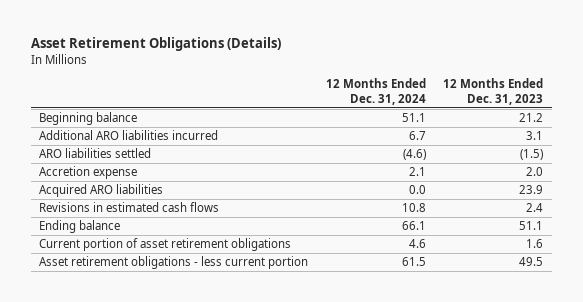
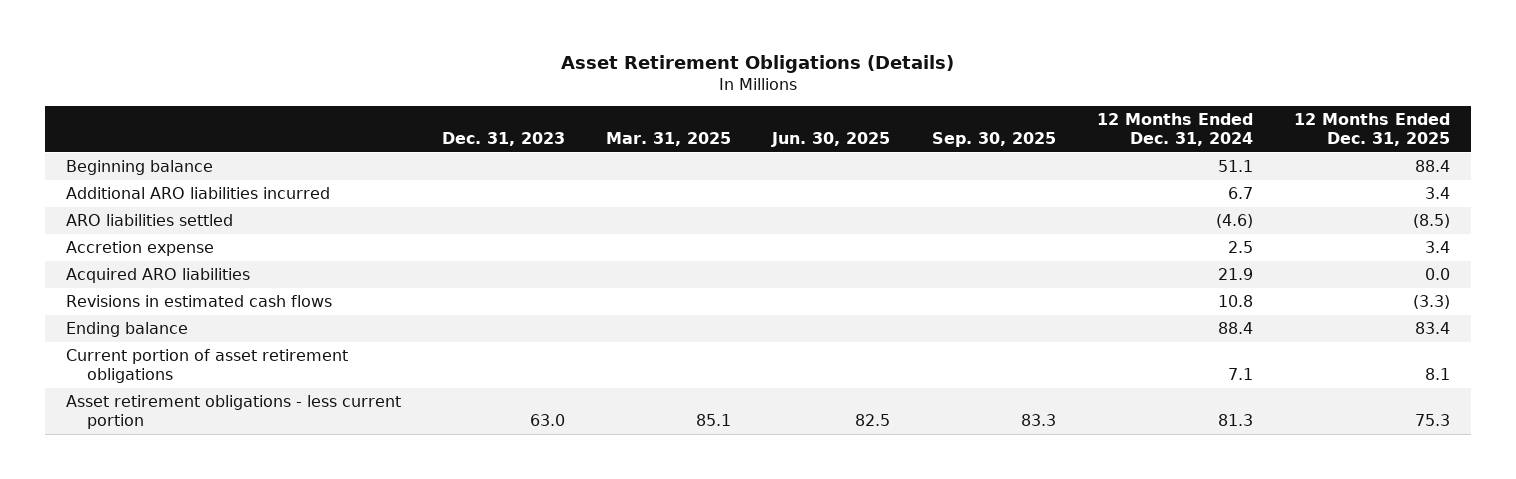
- | 12 Months Ended Dec. 31, 2024 | 12 Months Ended Dec. 31, 2023
+ | Dec. 31, 2023 | Mar. 31, 2025 | Jun. 30, 2025 | Sep. 30, 2025 | 12 Months Ended Dec. 31, 2024 | 12 Months Ended Dec. 31, 2025
- Accretion expense | 2.1 | 2.0
- Acquired ARO liabilities | 0.0 | 23.9
+ Accretion expense | | | | | 2.5 | 3.4
+ Acquired ARO liabilities | | | | | 21.9 | 0.0
- Ending balance | 66.1 | 51.1
- Current portion of asset retirement obligations | 4.6 | 1.6
- Asset retirement obligations - less current portion | 61.5 | 49.5
+ Ending balance | | | | | 88.4 | 83.4
+ Current portion of asset retirement obligations | | | | | 7.1 | 8.1
+ Asset retirement obligations - less current portion | 63.0 | 85.1 | 82.5 | 83.3 | 81.3 | 75.3

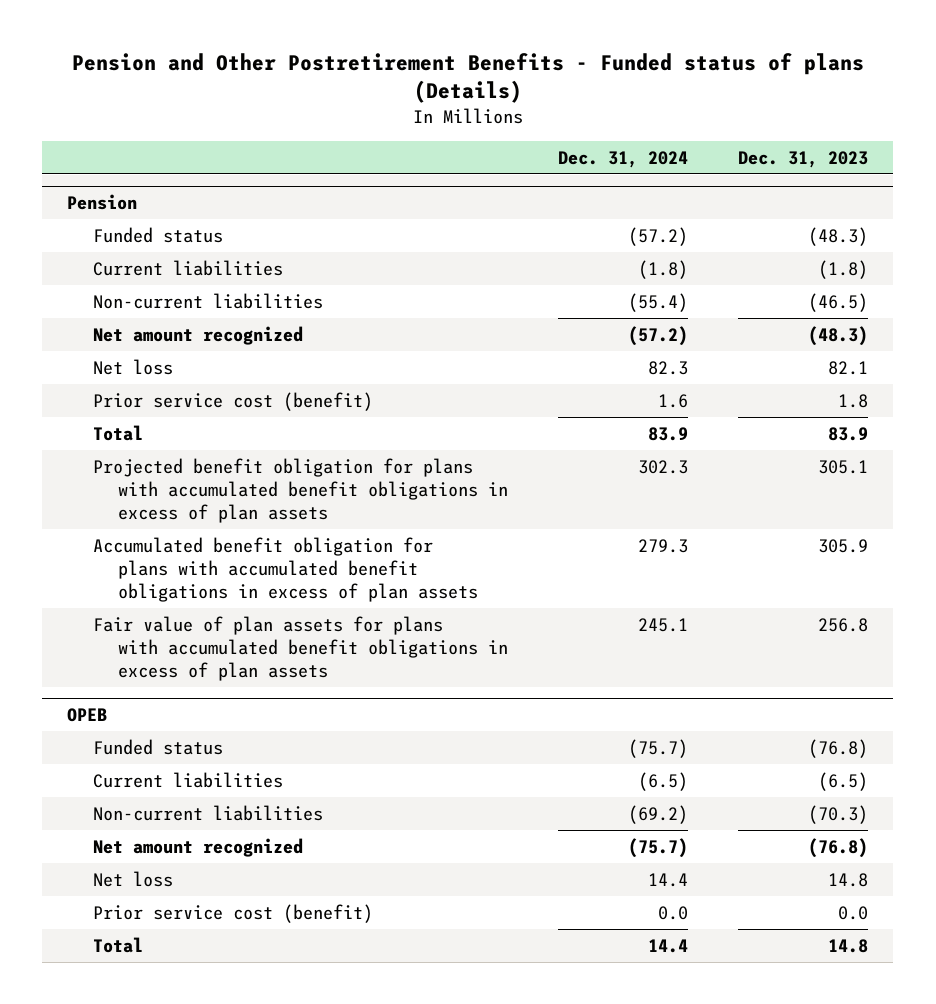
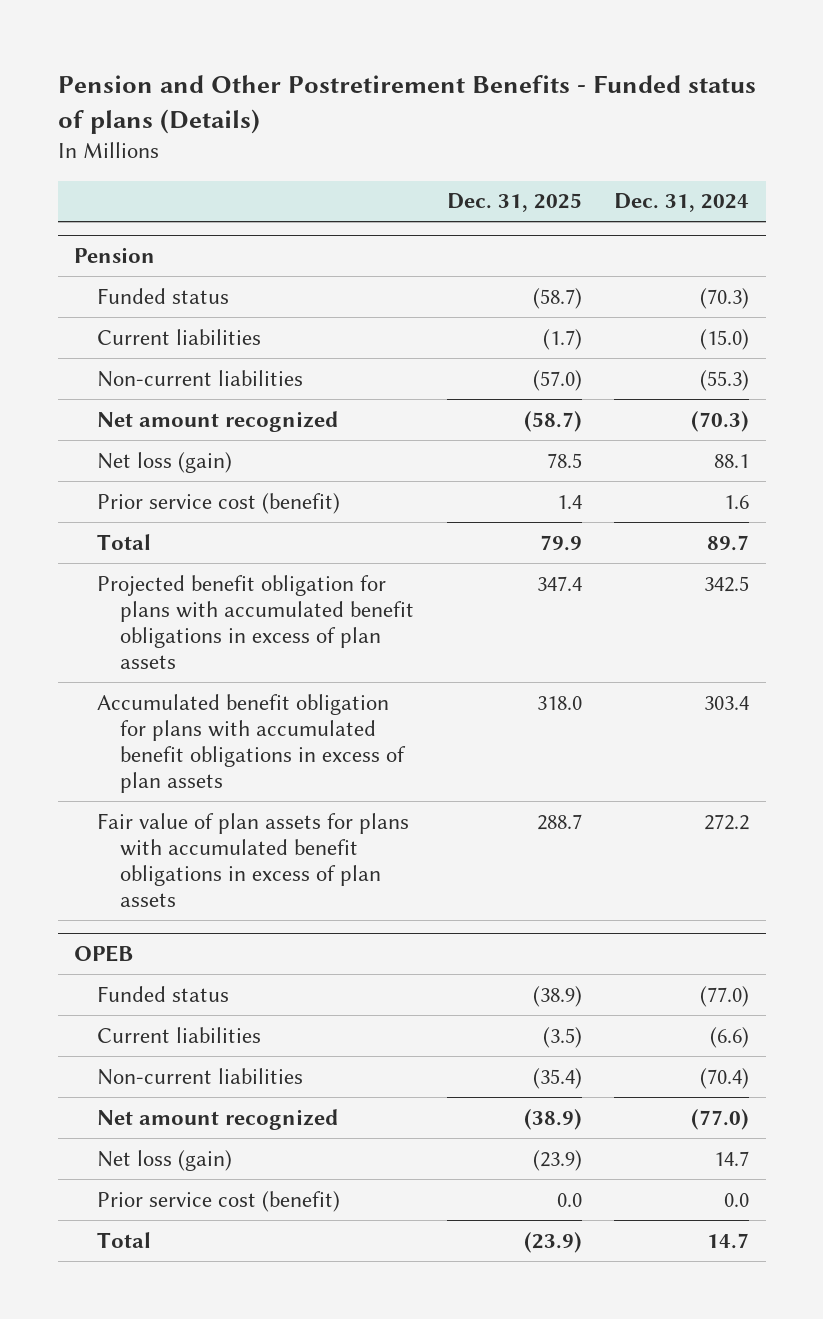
- | Dec. 31, 2024 | Dec. 31, 2023
+ | Dec. 31, 2025 | Dec. 31, 2024
@ Pension
- Funded status | (57.2) | (48.3)
- Current liabilities | (1.8) | (1.8)
- Non-current liabilities | (55.4) | (46.5)
- Net amount recognized | (57.2) | (48.3)
- Net loss | 82.3 | 82.1
+ Funded status | (58.7) | (70.3)
+ Current liabilities | (1.7) | (15.0)
+ Non-current liabilities | (57.0) | (55.3)
+ Net amount recognized | (58.7) | (70.3)
+ Net loss (gain) | 78.5 | 88.1
- Total | 83.9 | 83.9
- Projected benefit obligation for plans with accumulated benefit obligations in excess of plan assets | 302.3 | 305.1
- Accumulated benefit obligation for plans with accumulated benefit obligations in excess of plan assets | 279.3 | 305.9
- Fair value of plan assets for plans with accumulated benefit obligations in excess of plan assets | 245.1 | 256.8
+ Total | 79.9 | 89.7
+ Projected benefit obligation for plans with accumulated benefit obligations in excess of plan assets | 347.4 | 342.5
+ Accumulated benefit obligation for plans with accumulated benefit obligations in excess of plan assets | 318.0 | 303.4
+ Fair value of plan assets for plans with accumulated benefit obligations in excess of plan assets | 288.7 | 272.2
@ OPEB
- Funded status | (75.7) | (76.8)
- Current liabilities | (6.5) | (6.5)
- Non-current liabilities | (69.2) | (70.3)
- Net amount recognized | (75.7) | (76.8)
- Net loss | 14.4 | 14.8
+ Funded status | (38.9) | (77.0)
+ Current liabilities | (3.5) | (6.6)
+ Non-current liabilities | (35.4) | (70.4)
+ Net amount recognized | (38.9) | (77.0)
+ Net loss (gain) | (23.9) | 14.7
- Total | 14.4 | 14.8
+ Total | (23.9) | 14.7

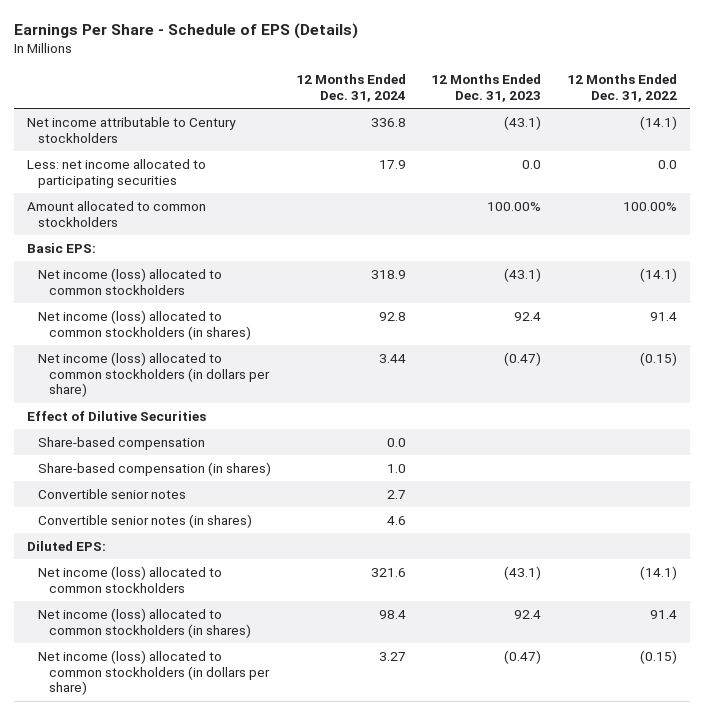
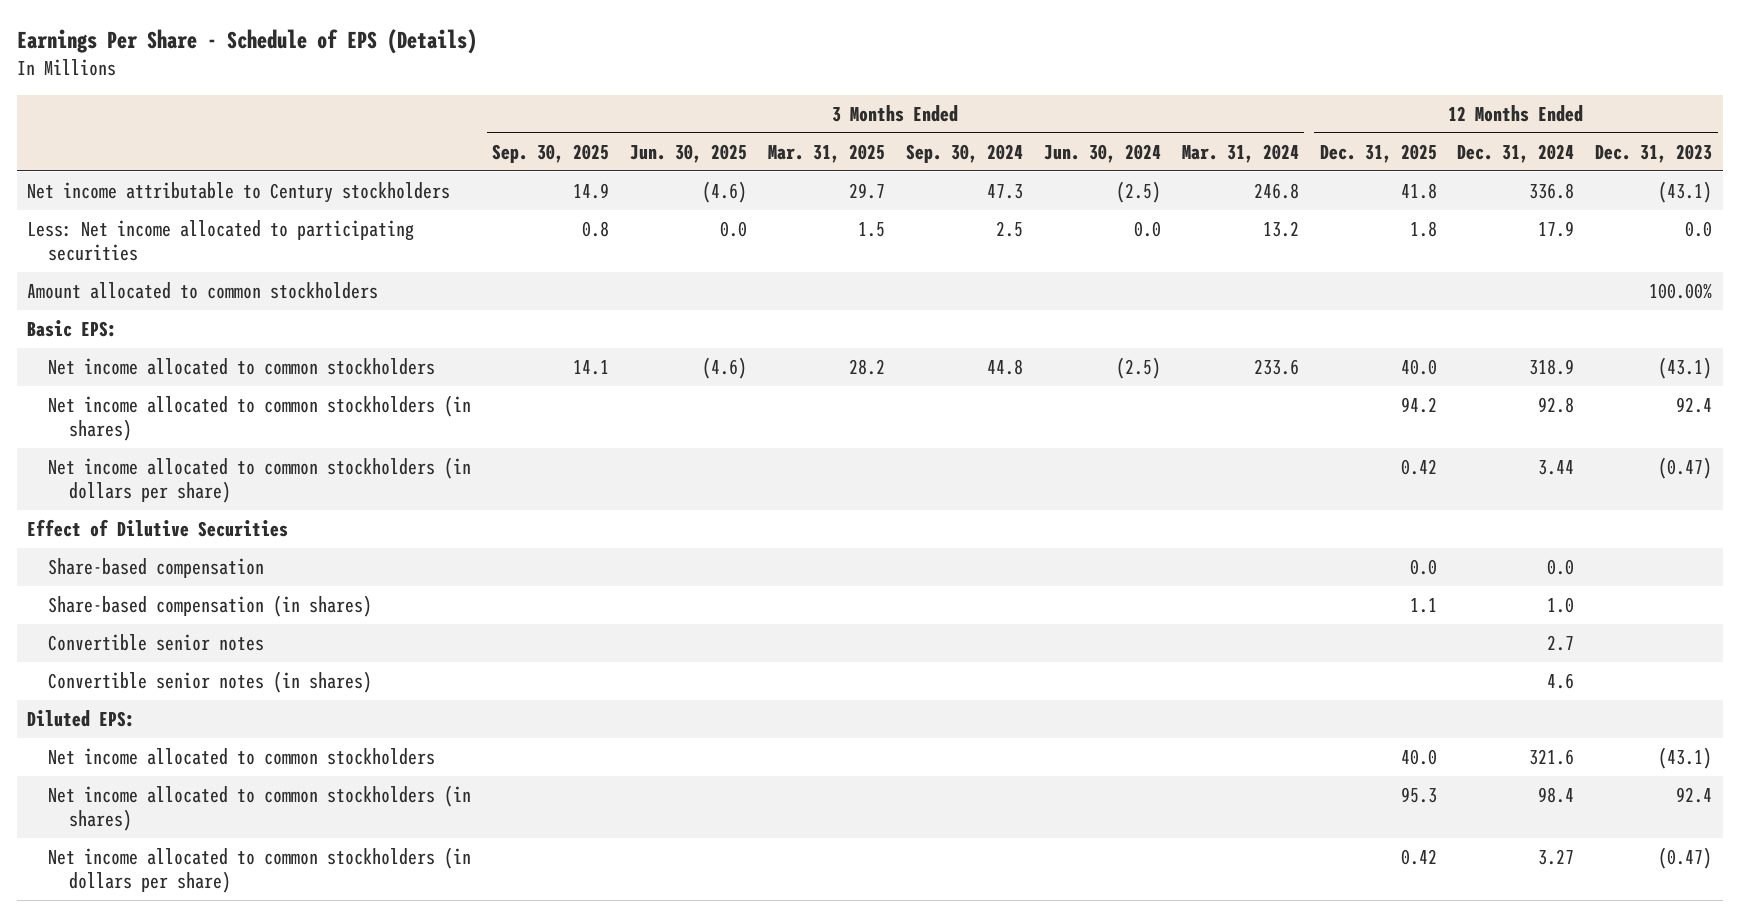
- | 12 Months Ended Dec. 31, 2024 | 12 Months Ended Dec. 31, 2023 | 12 Months Ended Dec. 31, 2022
+ | 3 Months Ended Sep. 30, 2025 | 3 Months Ended Jun. 30, 2025 | 3 Months Ended Mar. 31, 2025 | 3 Months Ended Sep. 30, 2024 | 3 Months Ended Jun. 30, 2024 | 3 Months Ended Mar. 31, 2024 | 12 Months Ended Dec. 31, 2025 | 12 Months Ended Dec. 31, 2024 | 12 Months Ended Dec. 31, 2023
- Less: net income allocated to participating securities | 17.9 | 0.0 | 0.0
+ Less: Net income allocated to participating securities | 0.8 | 0.0 | 1.5 | 2.5 | 0.0 | 13.2 | 1.8 | 17.9 | 0.0
- Net income (loss) allocated to common stockholders | 318.9 | (43.1) | (14.1)
- Net income (loss) allocated to common stockholders (in shares) | 92.8 | 92.4 | 91.4
- Net income (loss) allocated to common stockholders (in dollars per share) | 3.44 | (0.47) | (0.15)
+ Net income allocated to common stockholders | 14.1 | (4.6) | 28.2 | 44.8 | (2.5) | 233.6 | 40.0 | 318.9 | (43.1)
+ Net income allocated to common stockholders (in shares) | | | | | | | 94.2 | 92.8 | 92.4
+ Net income allocated to common stockholders (in dollars per share) | | | | | | | 0.42 | 3.44 | (0.47)
- Net income (loss) allocated to common stockholders | 321.6 | (43.1) | (14.1)
- Net income (loss) allocated to common stockholders (in shares) | 98.4 | 92.4 | 91.4
- Net income (loss) allocated to common stockholders (in dollars per share) | 3.27 | (0.47) | (0.15)
+ Net income allocated to common stockholders | | | | | | | 40.0 | 321.6 | (43.1)
+ Net income allocated to common stockholders (in shares) | | | | | | | 95.3 | 98.4 | 92.4
+ Net income allocated to common stockholders (in dollars per share) | | | | | | | 0.42 | 3.27 | (0.47)

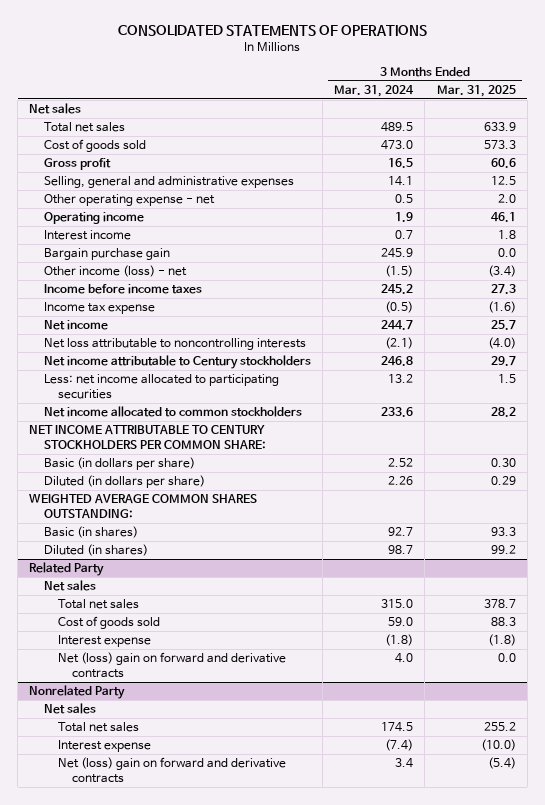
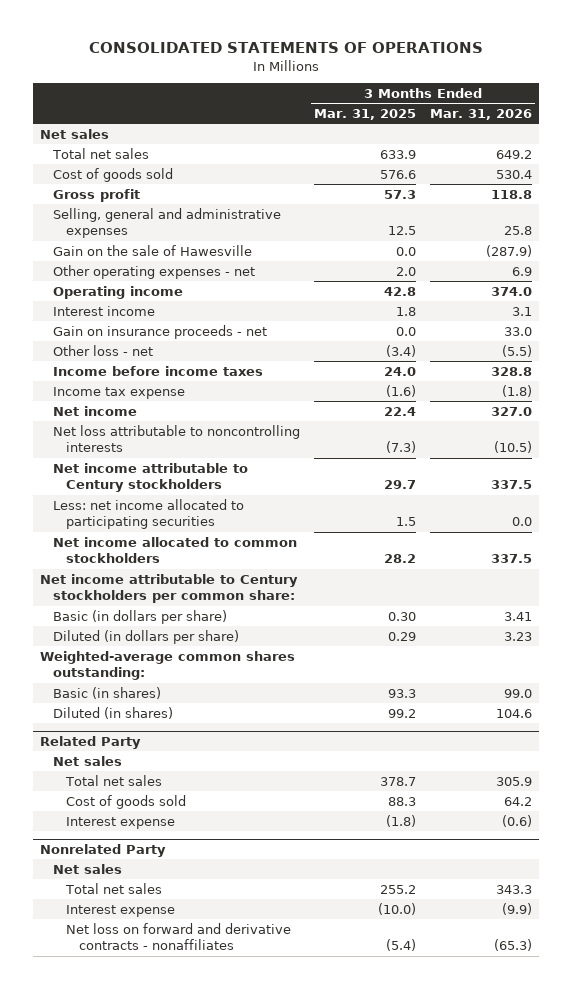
- | 3 Months Ended Mar. 31, 2024 | 3 Months Ended Mar. 31, 2025
+ | 3 Months Ended Mar. 31, 2025 | 3 Months Ended Mar. 31, 2026
- Cost of goods sold | 473.0 | 573.3
- Gross profit | 16.5 | 60.6
+ Cost of goods sold | 576.6 | 530.4
+ Gross profit | 57.3 | 118.8
- Other operating expense - net | 0.5 | 2.0
- Operating income | 1.9 | 46.1
+ Gain on the sale of Hawesville | 0.0 | (287.9)
+ Other operating expenses - net | 2.0 | 6.9
+ Operating income | 42.8 | 374.0
- Bargain purchase gain | 245.9 | 0.0
- Other income (loss) - net | (1.5) | (3.4)
- Income before income taxes | 245.2 | 27.3
+ Gain on insurance proceeds - net | 0.0 | 33.0
+ Other loss - net | (3.4) | (5.5)
+ Income before income taxes | 24.0 | 328.8
- Net income | 244.7 | 25.7
- Net loss attributable to noncontrolling interests | (2.1) | (4.0)
+ Net income | 22.4 | 327.0
+ Net loss attributable to noncontrolling interests | (7.3) | (10.5)
- NET INCOME ATTRIBUTABLE TO CENTURY STOCKHOLDERS PER COMMON SHARE:
+ Net income attributable to Century stockholders per common share:
- WEIGHTED AVERAGE COMMON SHARES OUTSTANDING:
+ Weighted-average common shares outstanding:
@ Related Party
- Net (loss) gain on forward and derivative contracts | 4.0 | 0.0
@ Nonrelated Party
- Net (loss) gain on forward and derivative contracts | 3.4 | (5.4)
+ Net loss on forward and derivative contracts - nonaffiliates | (5.4) | (65.3)

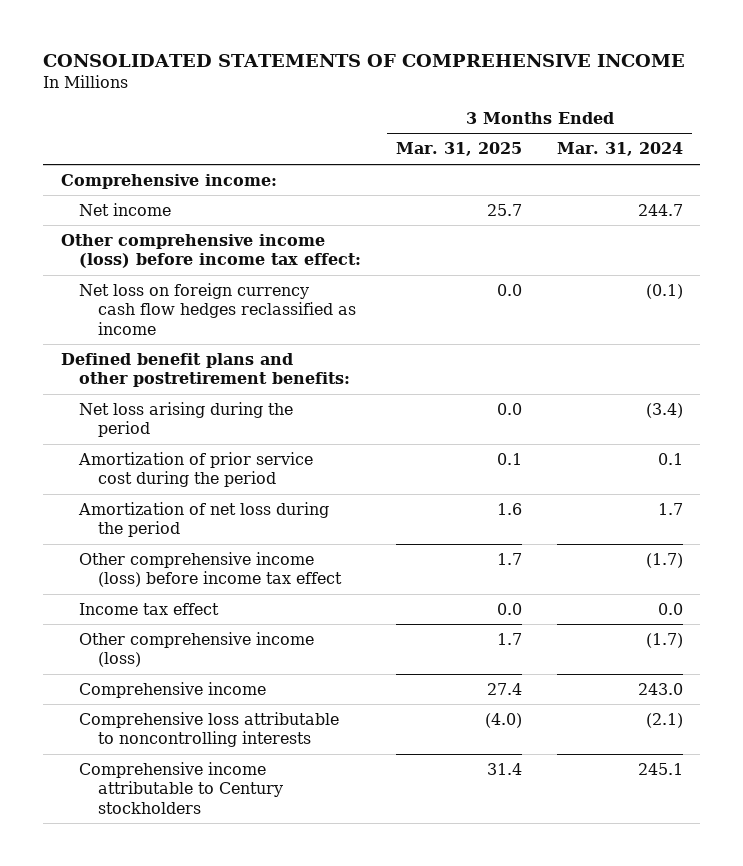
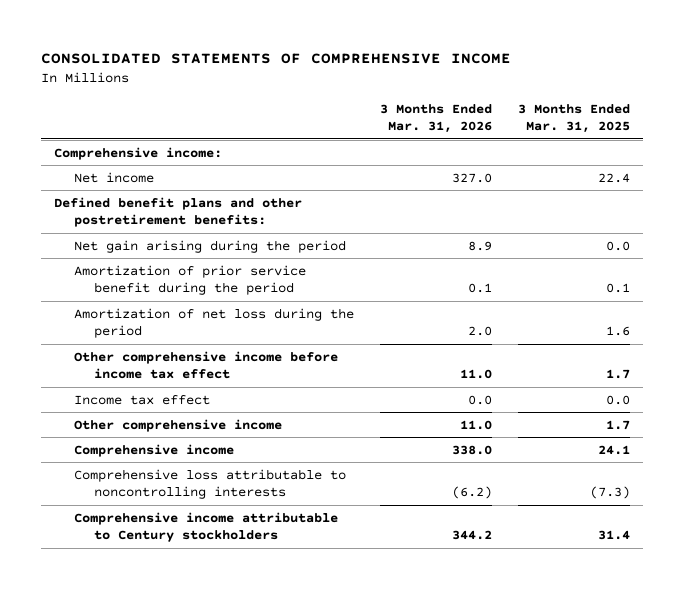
- | 3 Months Ended Mar. 31, 2025 | 3 Months Ended Mar. 31, 2024
+ | 3 Months Ended Mar. 31, 2026 | 3 Months Ended Mar. 31, 2025
- Net income | 25.7 | 244.7
- Other comprehensive income (loss) before income tax effect:
- Net loss on foreign currency cash flow hedges reclassified as income | 0.0 | (0.1)
+ Net income | 327.0 | 22.4
- Net loss arising during the period | 0.0 | (3.4)
- Amortization of prior service cost during the period | 0.1 | 0.1
+ Net gain arising during the period | 8.9 | 0.0
+ Amortization of prior service benefit during the period | 0.1 | 0.1
- Other comprehensive income (loss) before income tax effect | 1.7 | (1.7)
+ Other comprehensive income before income tax effect | 11.0 | 1.7
- Other comprehensive income (loss) | 1.7 | (1.7)
- Comprehensive income | 27.4 | 243.0
- Comprehensive loss attributable to noncontrolling interests | (4.0) | (2.1)
+ Other comprehensive income | 11.0 | 1.7
+ Comprehensive income | 338.0 | 24.1
+ Comprehensive loss attributable to noncontrolling interests | (6.2) | (7.3)

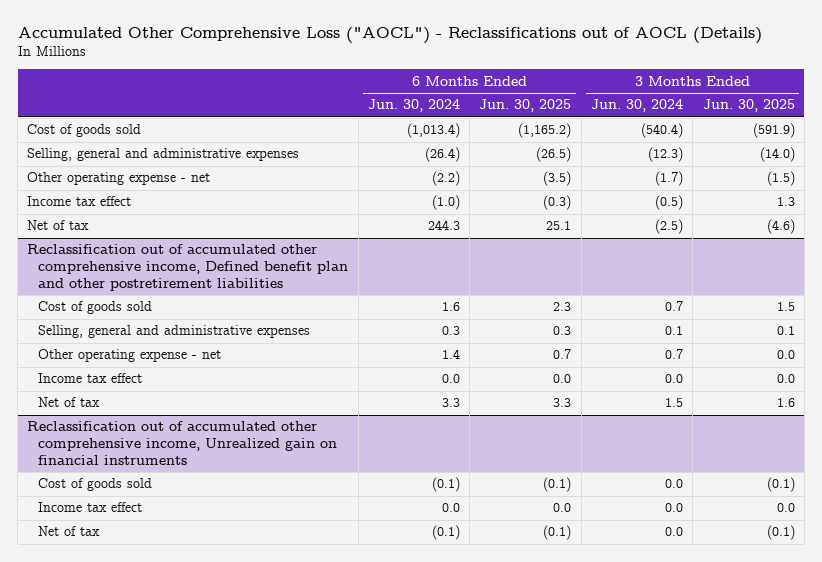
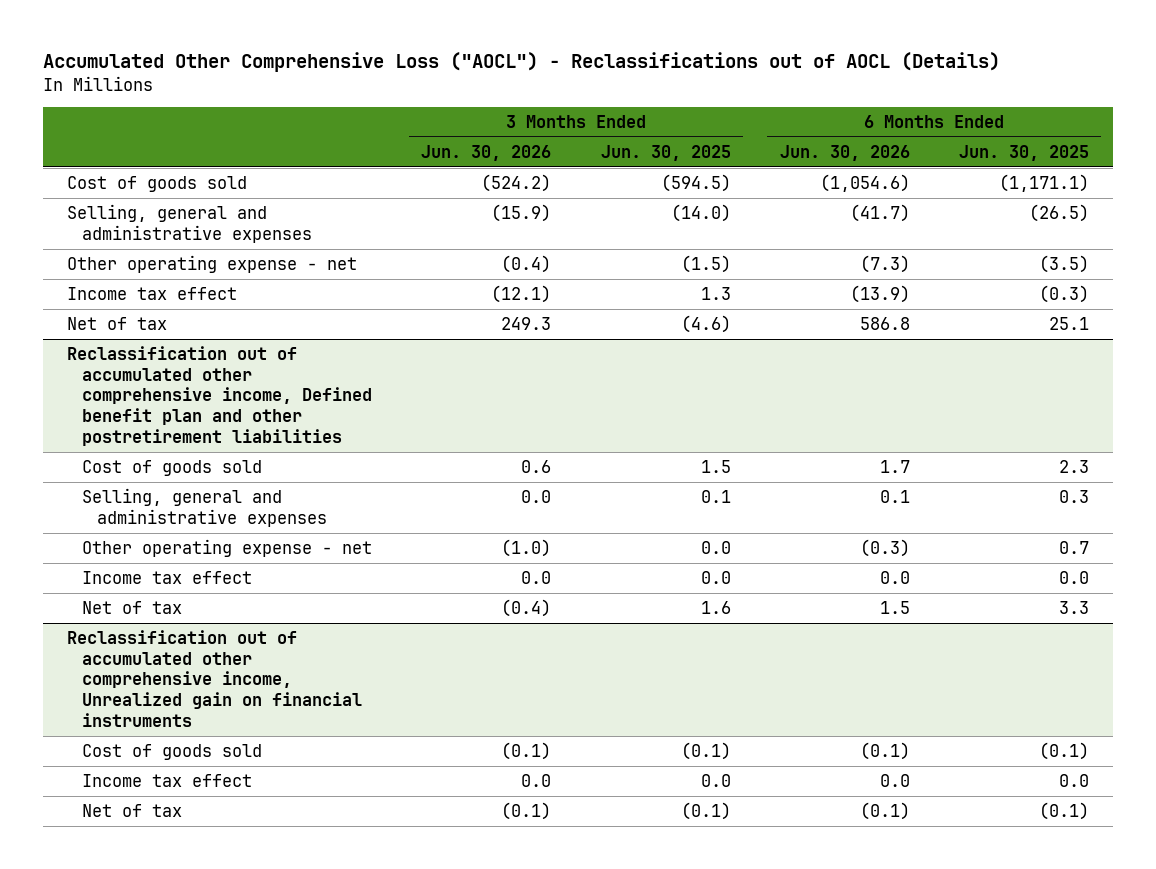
- | 6 Months Ended Jun. 30, 2024 | 6 Months Ended Jun. 30, 2025 | 3 Months Ended Jun. 30, 2024 | 3 Months Ended Jun. 30, 2025
+ | 3 Months Ended Jun. 30, 2026 | 3 Months Ended Jun. 30, 2025 | 6 Months Ended Jun. 30, 2026 | 6 Months Ended Jun. 30, 2025
- Cost of goods sold | (1,013.4) | (1,165.2) | (540.4) | (591.9)
+ Cost of goods sold | (524.2) | (594.5) | (1,054.6) | (1,171.1)

